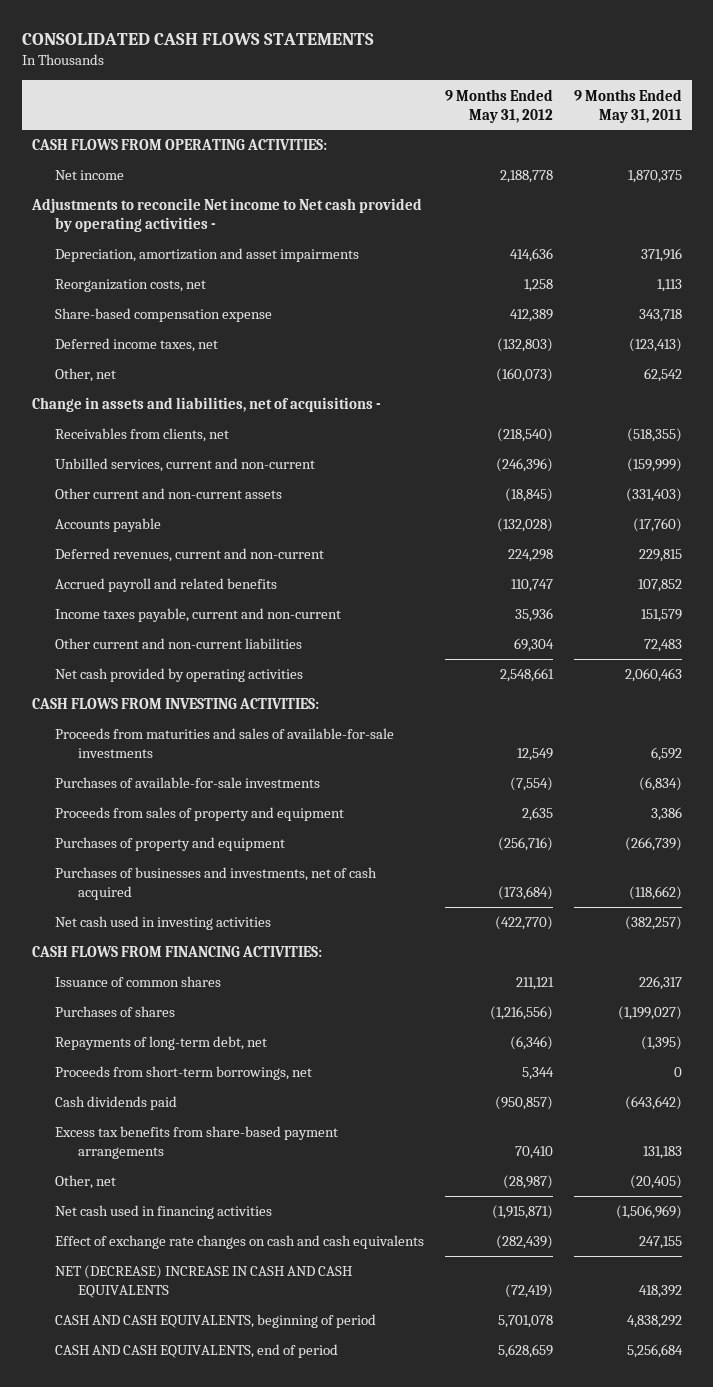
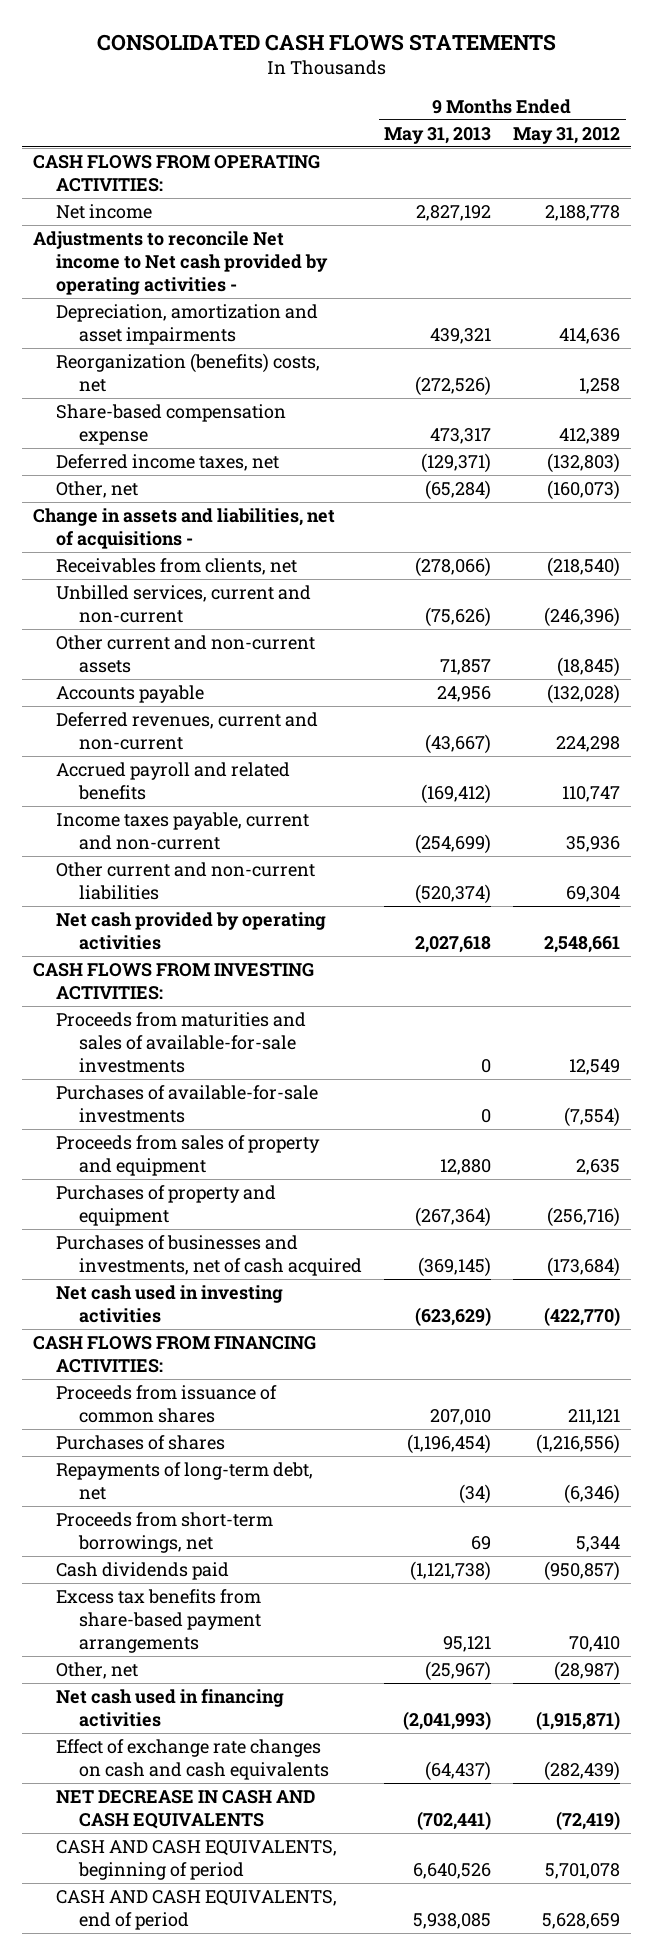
- | 9 Months Ended May 31, 2012 | 9 Months Ended May 31, 2011
+ | 9 Months Ended May 31, 2013 | 9 Months Ended May 31, 2012
- Reorganization costs, net | 1,258 | 1,113
+ Reorganization (benefits) costs, net | (272,526) | 1,258
- Issuance of common shares | 211,121 | 226,317
+ Proceeds from issuance of common shares | 207,010 | 211,121
- NET (DECREASE) INCREASE IN CASH AND CASH EQUIVALENTS | (72,419) | 418,392
+ NET DECREASE IN CASH AND CASH EQUIVALENTS | (702,441) | (72,419)

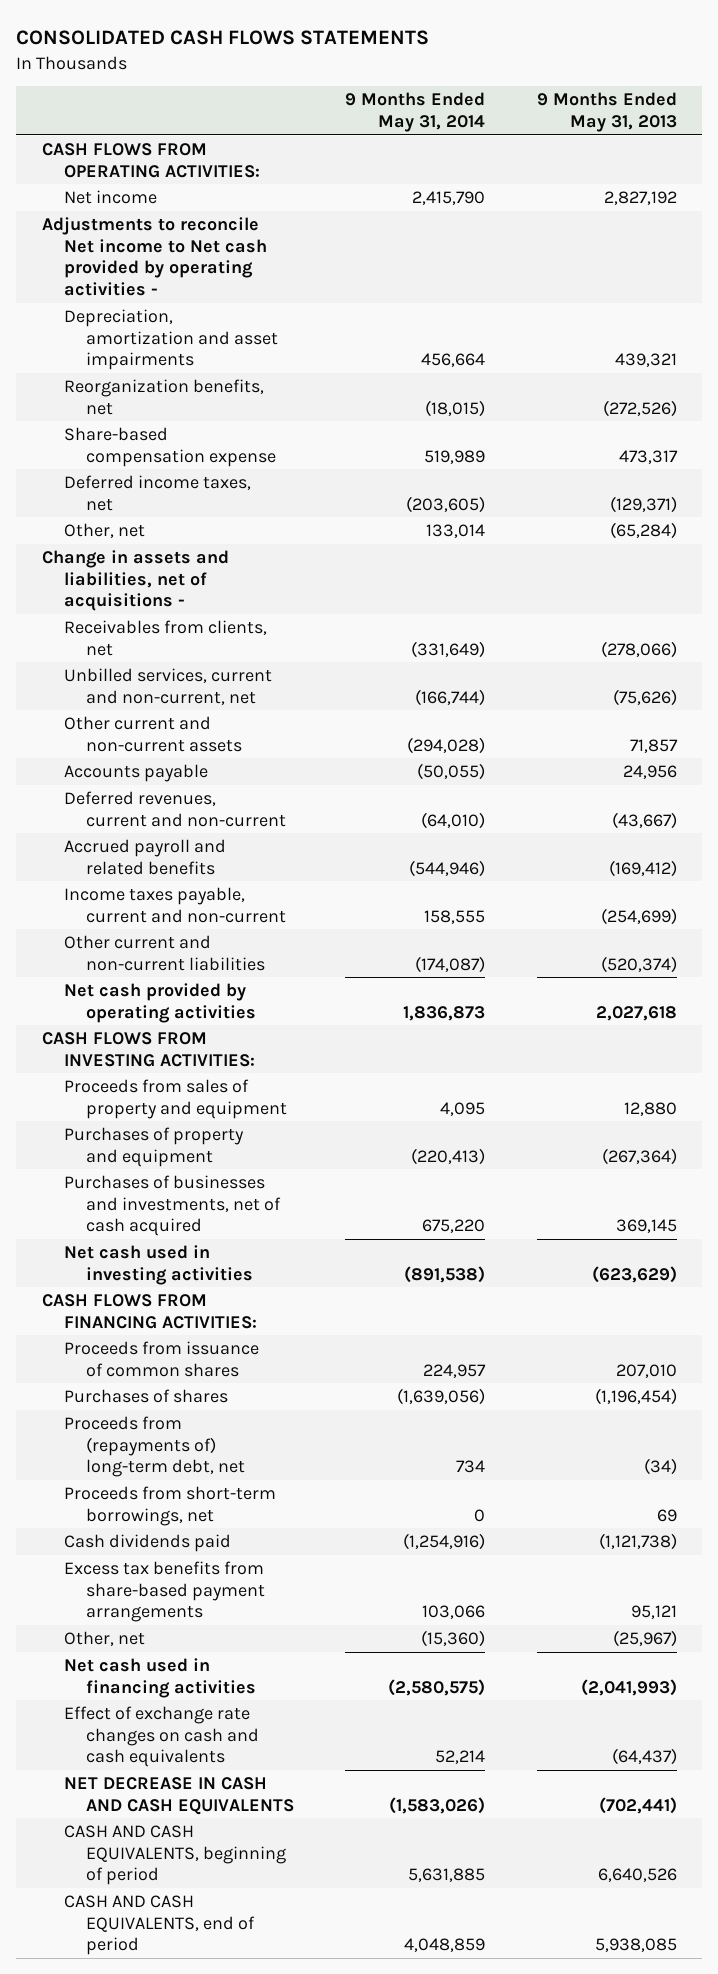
- | 9 Months Ended May 31, 2013 | 9 Months Ended May 31, 2012
+ | 9 Months Ended May 31, 2014 | 9 Months Ended May 31, 2013
- Reorganization (benefits) costs, net | (272,526) | 1,258
+ Reorganization benefits, net | (18,015) | (272,526)
- Unbilled services, current and non-current | (75,626) | (246,396)
+ Unbilled services, current and non-current, net | (166,744) | (75,626)
- Proceeds from maturities and sales of available-for-sale investments | 0 | 12,549
- Purchases of available-for-sale investments | 0 | (7,554)
- Purchases of businesses and investments, net of cash acquired | (369,145) | (173,684)
+ Purchases of businesses and investments, net of cash acquired | 675,220 | 369,145
- Repayments of long-term debt, net | (34) | (6,346)
+ Proceeds from (repayments of) long-term debt, net | 734 | (34)

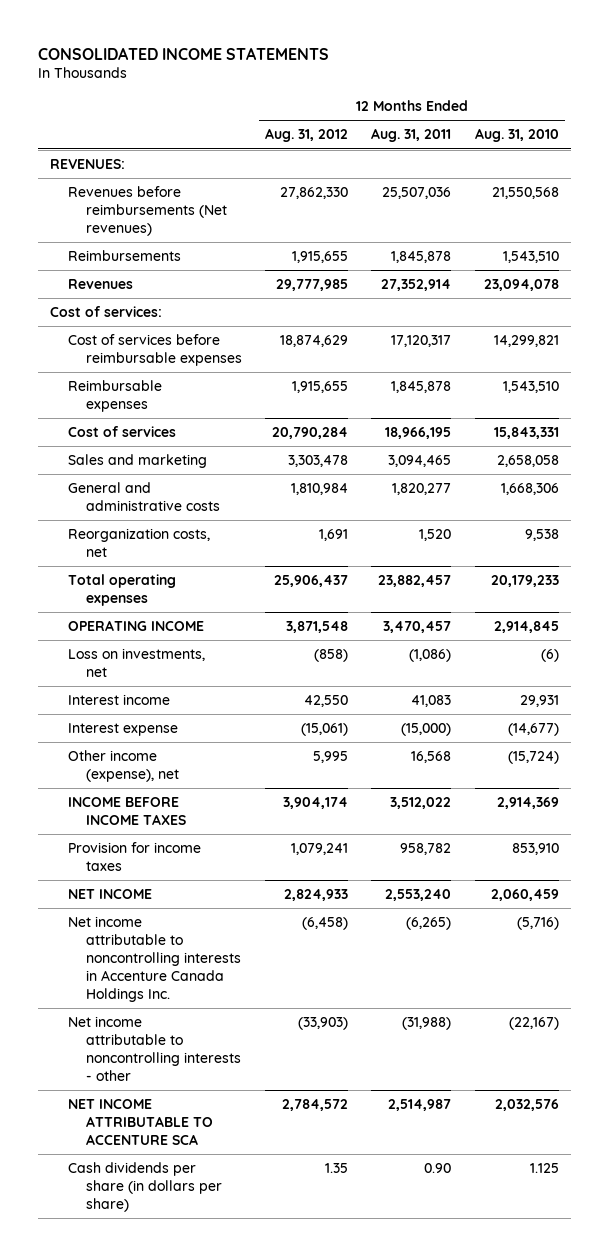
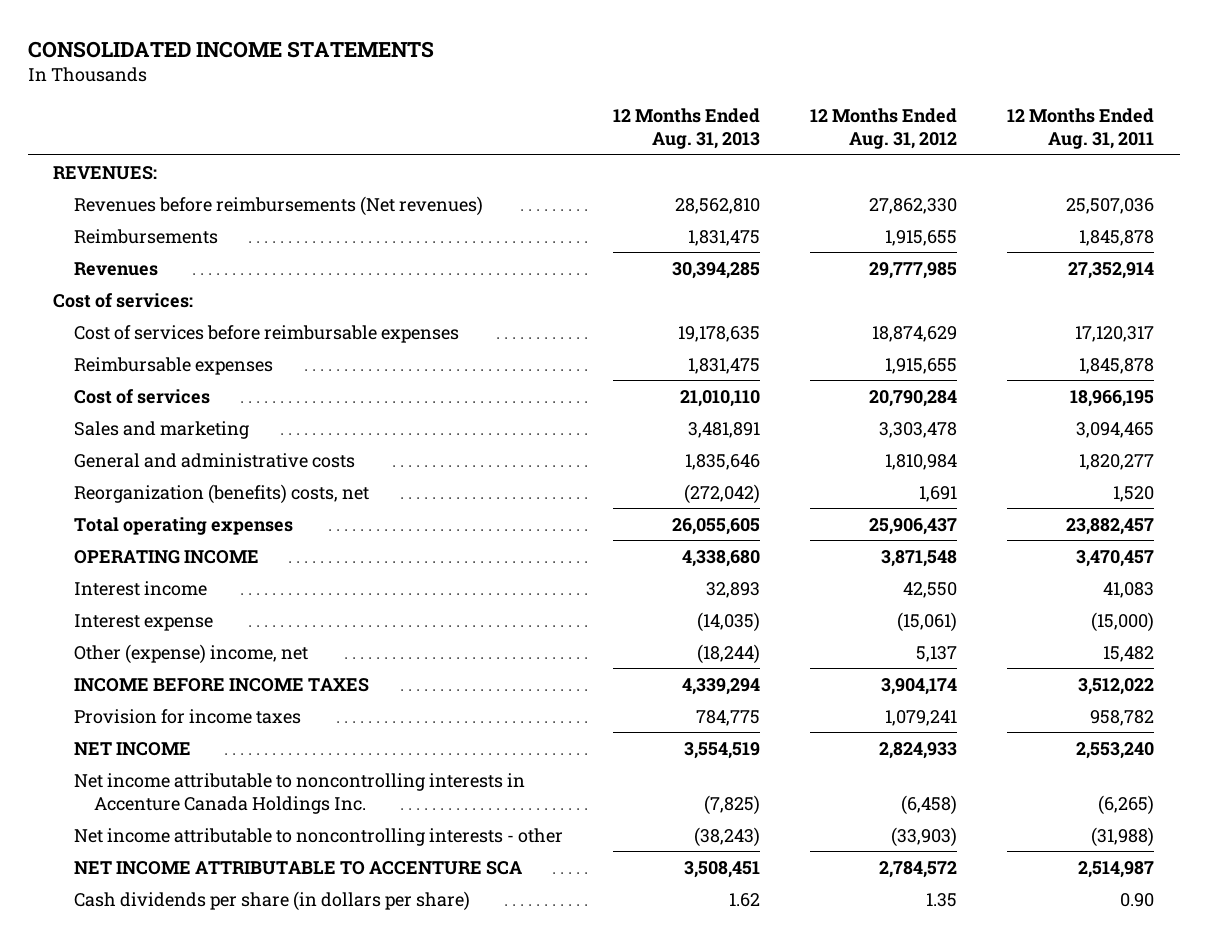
- | 12 Months Ended Aug. 31, 2012 | 12 Months Ended Aug. 31, 2011 | 12 Months Ended Aug. 31, 2010
+ | 12 Months Ended Aug. 31, 2013 | 12 Months Ended Aug. 31, 2012 | 12 Months Ended Aug. 31, 2011
- Reorganization costs, net | 1,691 | 1,520 | 9,538
+ Reorganization (benefits) costs, net | (272,042) | 1,691 | 1,520
- Loss on investments, net | (858) | (1,086) | (6)
- Other income (expense), net | 5,995 | 16,568 | (15,724)
+ Other (expense) income, net | (18,244) | 5,137 | 15,482

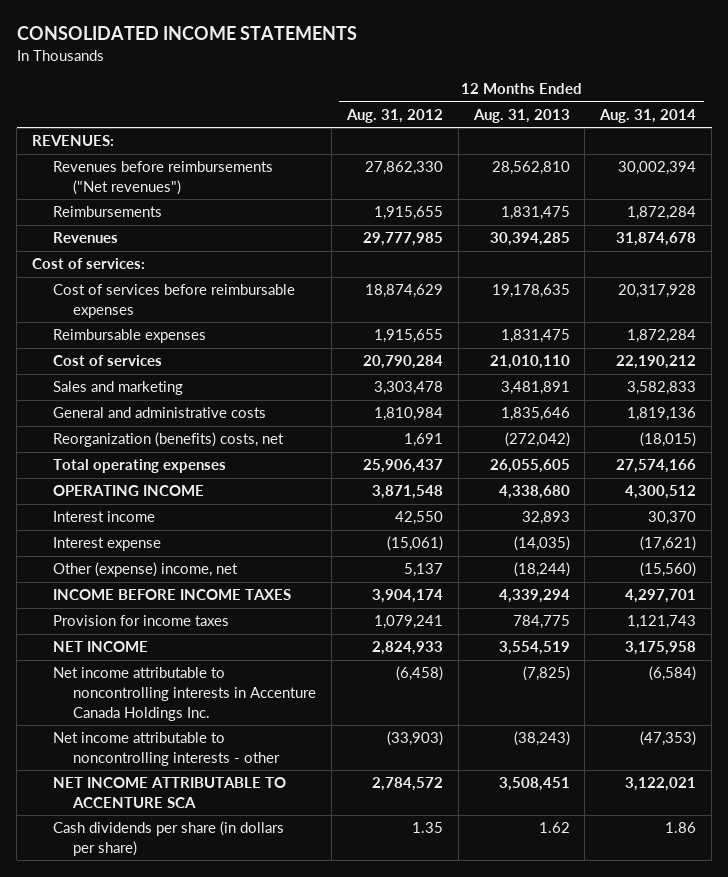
- | 12 Months Ended Aug. 31, 2013 | 12 Months Ended Aug. 31, 2012 | 12 Months Ended Aug. 31, 2011
+ | 12 Months Ended Aug. 31, 2012 | 12 Months Ended Aug. 31, 2013 | 12 Months Ended Aug. 31, 2014
- Revenues before reimbursements (Net revenues) | 28,562,810 | 27,862,330 | 25,507,036
+ Revenues before reimbursements ("Net revenues") | 27,862,330 | 28,562,810 | 30,002,394

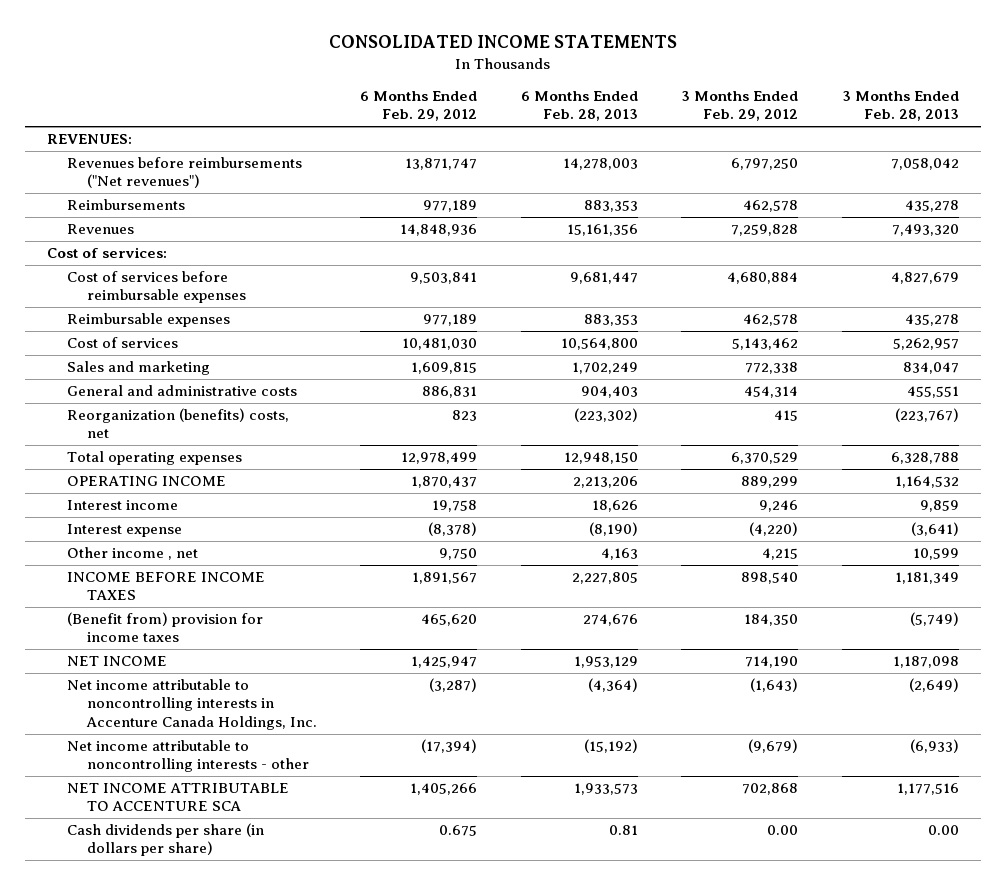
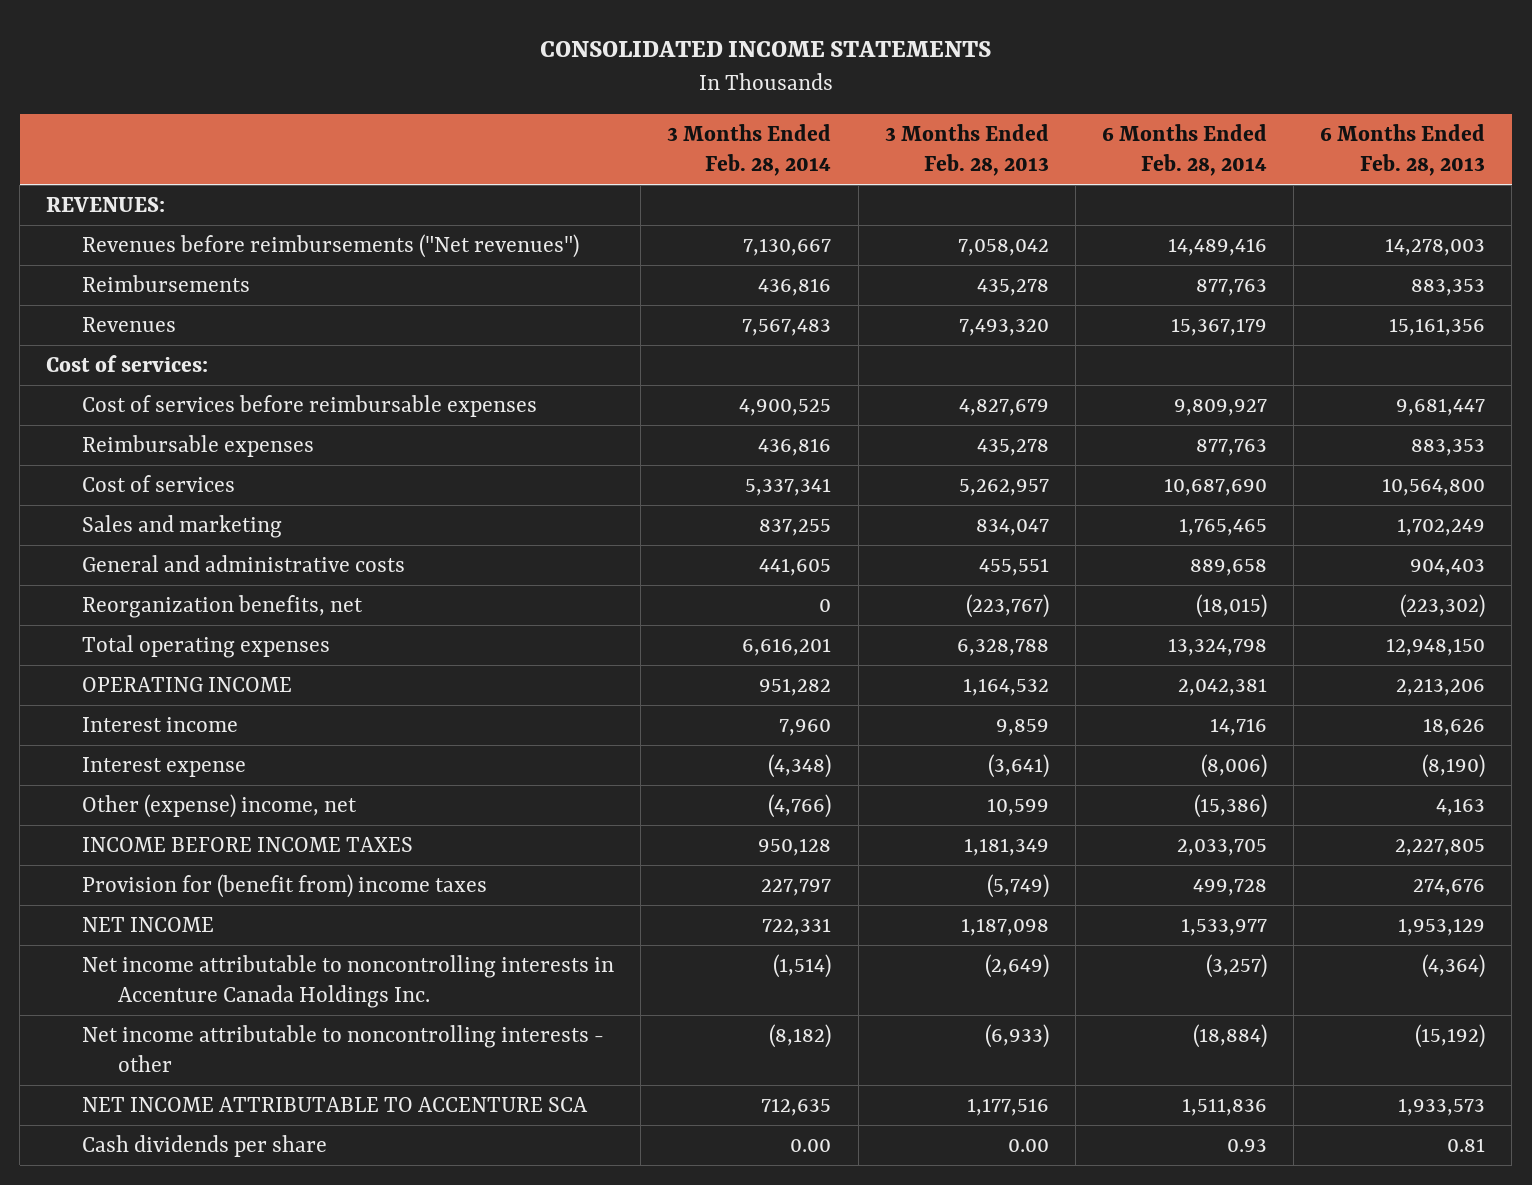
- | 6 Months Ended Feb. 29, 2012 | 6 Months Ended Feb. 28, 2013 | 3 Months Ended Feb. 29, 2012 | 3 Months Ended Feb. 28, 2013
+ | 3 Months Ended Feb. 28, 2014 | 3 Months Ended Feb. 28, 2013 | 6 Months Ended Feb. 28, 2014 | 6 Months Ended Feb. 28, 2013
- Reorganization (benefits) costs, net | 823 | (223,302) | 415 | (223,767)
+ Reorganization benefits, net | 0 | (223,767) | (18,015) | (223,302)
- Other income , net | 9,750 | 4,163 | 4,215 | 10,599
+ Other (expense) income, net | (4,766) | 10,599 | (15,386) | 4,163
- (Benefit from) provision for income taxes | 465,620 | 274,676 | 184,350 | (5,749)
+ Provision for (benefit from) income taxes | 227,797 | (5,749) | 499,728 | 274,676
- Net income attributable to noncontrolling interests in Accenture Canada Holdings, Inc. | (3,287) | (4,364) | (1,643) | (2,649)
+ Net income attributable to noncontrolling interests in Accenture Canada Holdings Inc. | (1,514) | (2,649) | (3,257) | (4,364)
- Cash dividends per share (in dollars per share) | 0.675 | 0.81 | 0.00 | 0.00
+ Cash dividends per share | 0.00 | 0.00 | 0.93 | 0.81

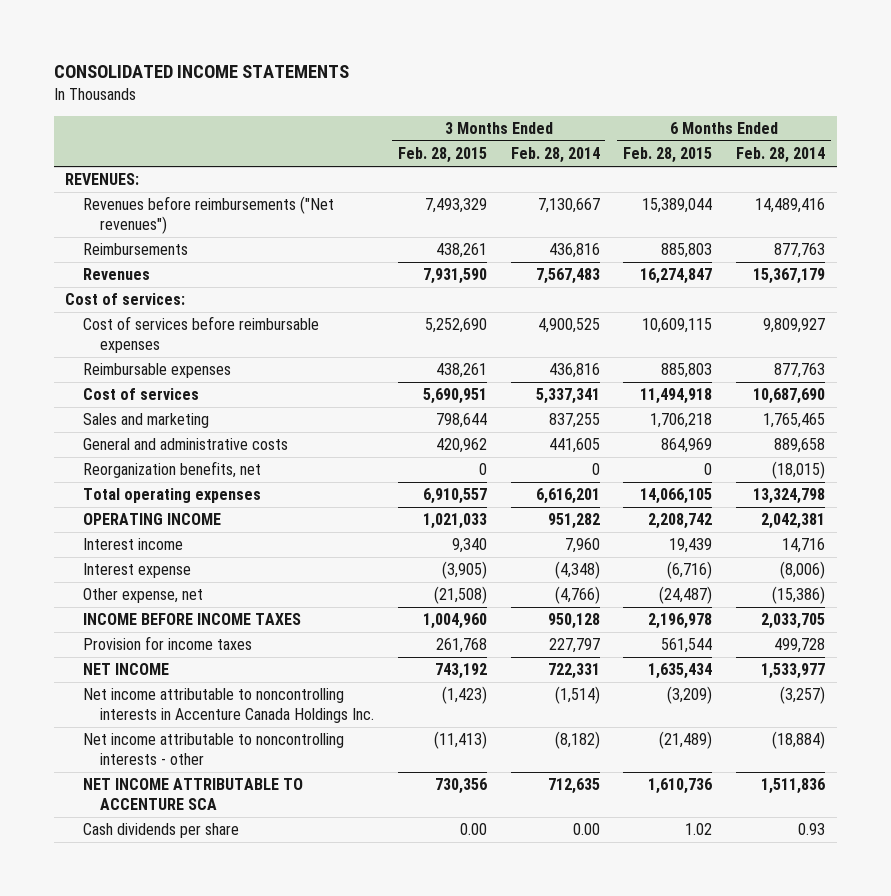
- | 3 Months Ended Feb. 28, 2014 | 3 Months Ended Feb. 28, 2013 | 6 Months Ended Feb. 28, 2014 | 6 Months Ended Feb. 28, 2013
+ | 3 Months Ended Feb. 28, 2015 | 3 Months Ended Feb. 28, 2014 | 6 Months Ended Feb. 28, 2015 | 6 Months Ended Feb. 28, 2014
- Other (expense) income, net | (4,766) | 10,599 | (15,386) | 4,163
+ Other expense, net | (21,508) | (4,766) | (24,487) | (15,386)
- Provision for (benefit from) income taxes | 227,797 | (5,749) | 499,728 | 274,676
+ Provision for income taxes | 261,768 | 227,797 | 561,544 | 499,728

